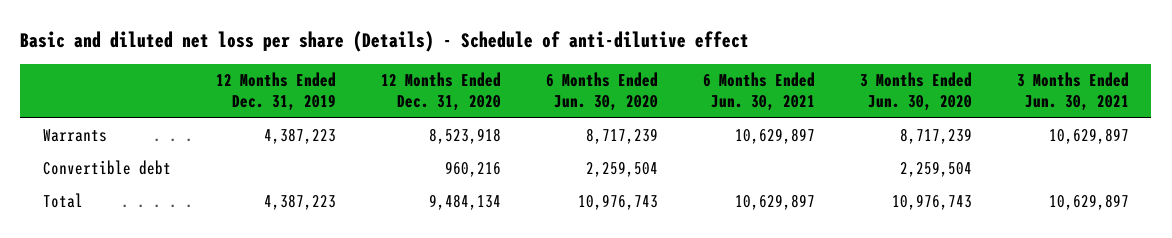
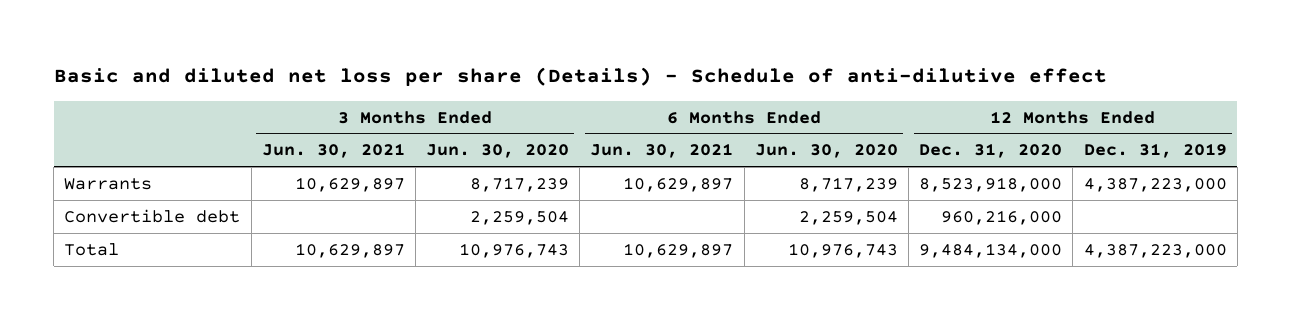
- | 12 Months Ended Dec. 31, 2019 | 12 Months Ended Dec. 31, 2020 | 6 Months Ended Jun. 30, 2020 | 6 Months Ended Jun. 30, 2021 | 3 Months Ended Jun. 30, 2020 | 3 Months Ended Jun. 30, 2021
+ | 3 Months Ended Jun. 30, 2021 | 3 Months Ended Jun. 30, 2020 | 6 Months Ended Jun. 30, 2021 | 6 Months Ended Jun. 30, 2020 | 12 Months Ended Dec. 31, 2020 | 12 Months Ended Dec. 31, 2019
- Warrants | 4,387,223 | 8,523,918 | 8,717,239 | 10,629,897 | 8,717,239 | 10,629,897
- Convertible debt | | 960,216 | 2,259,504 | | 2,259,504 |
- Total | 4,387,223 | 9,484,134 | 10,976,743 | 10,629,897 | 10,976,743 | 10,629,897
+ Warrants | 10,629,897 | 8,717,239 | 10,629,897 | 8,717,239 | 8,523,918,000 | 4,387,223,000
+ Convertible debt | | 2,259,504 | | 2,259,504 | 960,216,000 |
+ Total | 10,629,897 | 10,976,743 | 10,629,897 | 10,976,743 | 9,484,134,000 | 4,387,223,000

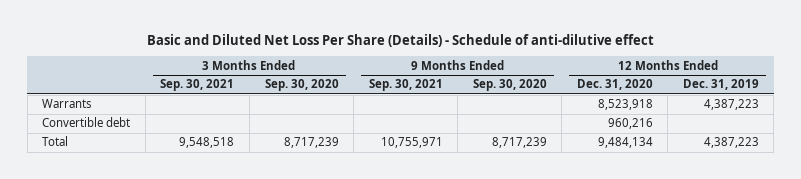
- Basic and diluted net loss per share (Details) - Schedule of anti-dilutive effect
+ Basic and Diluted Net Loss Per Share (Details) - Schedule of anti-dilutive effect
- | 3 Months Ended Jun. 30, 2021 | 3 Months Ended Jun. 30, 2020 | 6 Months Ended Jun. 30, 2021 | 6 Months Ended Jun. 30, 2020 | 12 Months Ended Dec. 31, 2020 | 12 Months Ended Dec. 31, 2019
+ | 3 Months Ended Sep. 30, 2021 | 3 Months Ended Sep. 30, 2020 | 9 Months Ended Sep. 30, 2021 | 9 Months Ended Sep. 30, 2020 | 12 Months Ended Dec. 31, 2020 | 12 Months Ended Dec. 31, 2019
- Warrants | 10,629,897 | 8,717,239 | 10,629,897 | 8,717,239 | 8,523,918,000 | 4,387,223,000
- Convertible debt | | 2,259,504 | | 2,259,504 | 960,216,000 |
- Total | 10,629,897 | 10,976,743 | 10,629,897 | 10,976,743 | 9,484,134,000 | 4,387,223,000
+ Warrants | | | | | 8,523,918 | 4,387,223
+ Convertible debt | | | | | 960,216 |
+ Total | 9,548,518 | 8,717,239 | 10,755,971 | 8,717,239 | 9,484,134 | 4,387,223

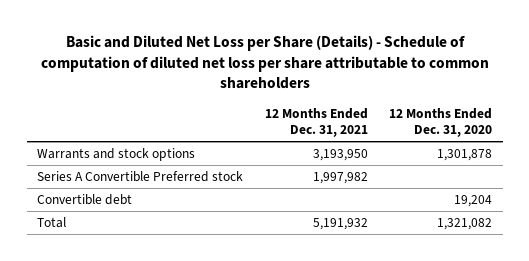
- Basic and Diluted Net Loss Per Share (Details) - Schedule of anti-dilutive effect
+ Basic and Diluted Net Loss per Share (Details) - Schedule of computation of diluted net loss per share attributable to common shareholders
- | 3 Months Ended Sep. 30, 2021 | 3 Months Ended Sep. 30, 2020 | 9 Months Ended Sep. 30, 2021 | 9 Months Ended Sep. 30, 2020 | 12 Months Ended Dec. 31, 2020 | 12 Months Ended Dec. 31, 2019
+ | 12 Months Ended Dec. 31, 2021 | 12 Months Ended Dec. 31, 2020
- Warrants | | | | | 8,523,918 | 4,387,223
- Convertible debt | | | | | 960,216 |
- Total | 9,548,518 | 8,717,239 | 10,755,971 | 8,717,239 | 9,484,134 | 4,387,223
+ Warrants and stock options | 3,193,950 | 1,301,878
+ Series A Convertible Preferred stock | 1,997,982 |
+ Convertible debt | | 19,204
+ Total | 5,191,932 | 1,321,082

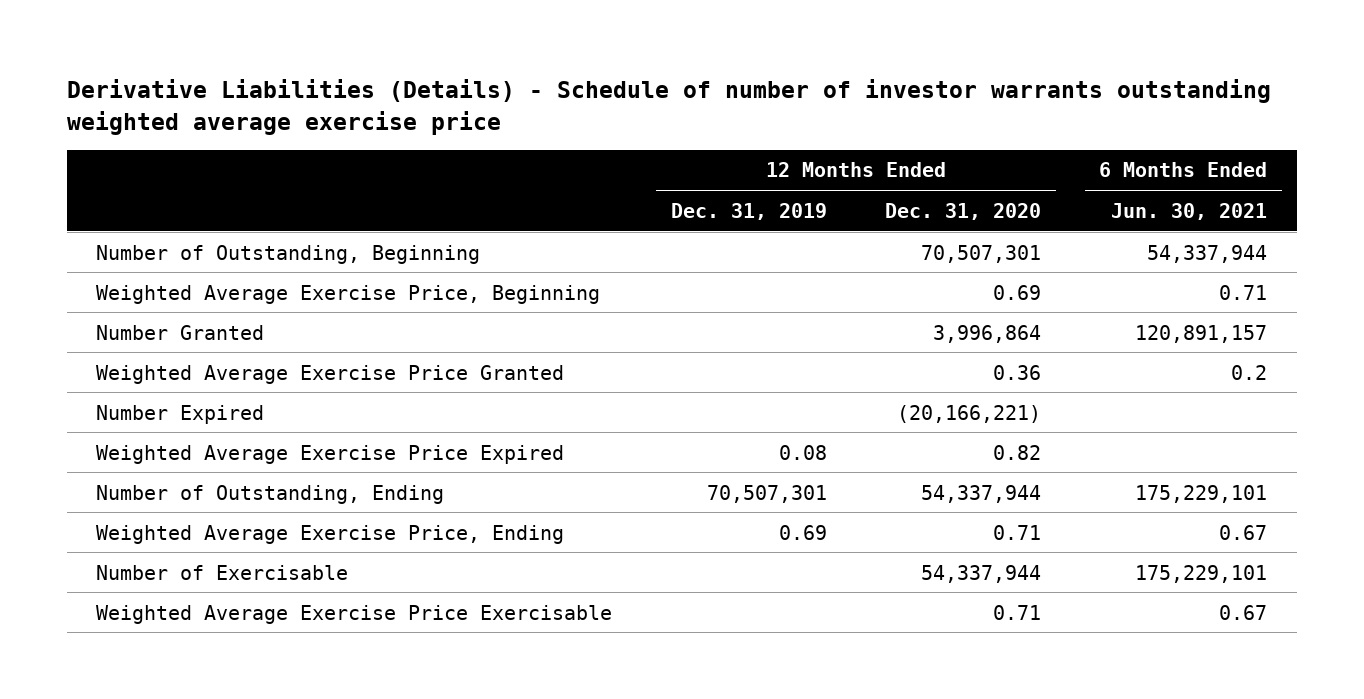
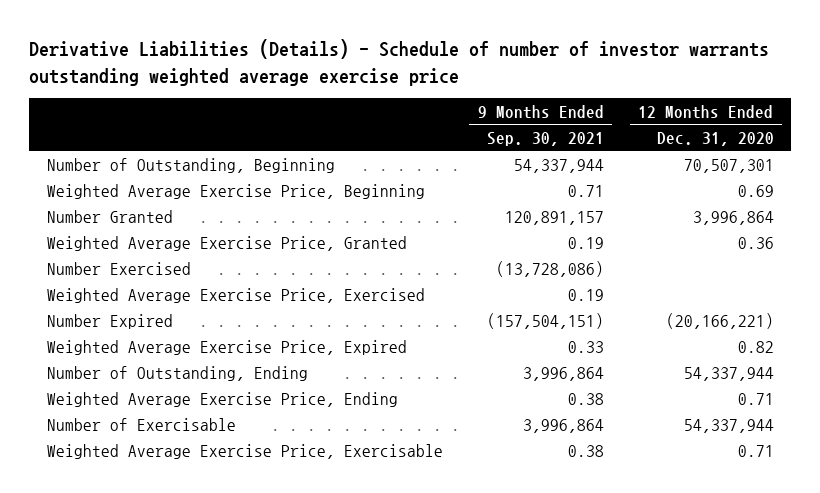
- | 12 Months Ended Dec. 31, 2019 | 12 Months Ended Dec. 31, 2020 | 6 Months Ended Jun. 30, 2021
+ | 9 Months Ended Sep. 30, 2021 | 12 Months Ended Dec. 31, 2020
- Weighted Average Exercise Price Granted | | 0.36 | 0.2
+ Weighted Average Exercise Price, Granted | 0.19 | 0.36
+ Number Exercised | (13,728,086) |
+ Weighted Average Exercise Price, Exercised | 0.19 |
- Weighted Average Exercise Price Expired | 0.08 | 0.82 |
+ Weighted Average Exercise Price, Expired | 0.33 | 0.82
- Weighted Average Exercise Price Exercisable | | 0.71 | 0.67
+ Weighted Average Exercise Price, Exercisable | 0.38 | 0.71

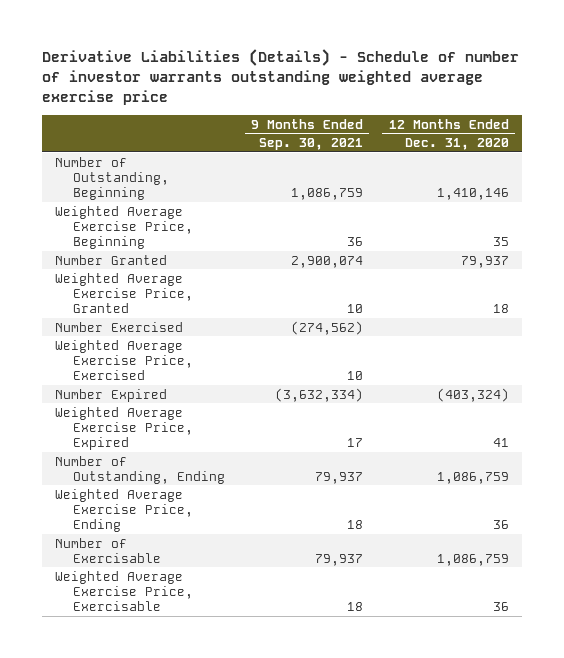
- Number of Outstanding, Beginning | 54,337,944 | 70,507,301
- Weighted Average Exercise Price, Beginning | 0.71 | 0.69
- Number Granted | 120,891,157 | 3,996,864
- Weighted Average Exercise Price, Granted | 0.19 | 0.36
- Number Exercised | (13,728,086) |
- Weighted Average Exercise Price, Exercised | 0.19 |
- Number Expired | (157,504,151) | (20,166,221)
- Weighted Average Exercise Price, Expired | 0.33 | 0.82
- Number of Outstanding, Ending | 3,996,864 | 54,337,944
- Weighted Average Exercise Price, Ending | 0.38 | 0.71
- Number of Exercisable | 3,996,864 | 54,337,944
- Weighted Average Exercise Price, Exercisable | 0.38 | 0.71
+ Number of Outstanding, Beginning | 1,086,759 | 1,410,146
+ Weighted Average Exercise Price, Beginning | 36 | 35
+ Number Granted | 2,900,074 | 79,937
+ Weighted Average Exercise Price, Granted | 10 | 18
+ Number Exercised | (274,562) |
+ Weighted Average Exercise Price, Exercised | 10 |
+ Number Expired | (3,632,334) | (403,324)
+ Weighted Average Exercise Price, Expired | 17 | 41
+ Number of Outstanding, Ending | 79,937 | 1,086,759
+ Weighted Average Exercise Price, Ending | 18 | 36
+ Number of Exercisable | 79,937 | 1,086,759
+ Weighted Average Exercise Price, Exercisable | 18 | 36

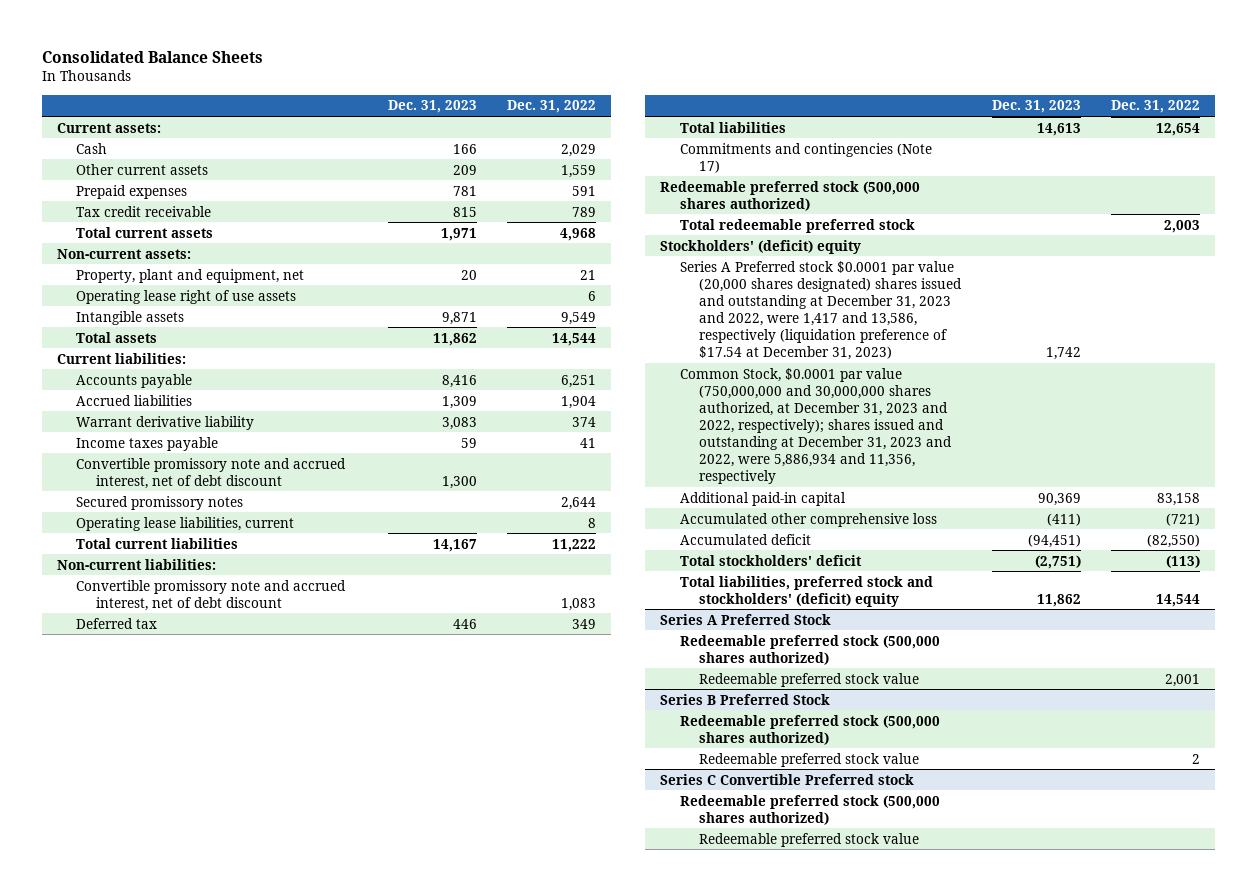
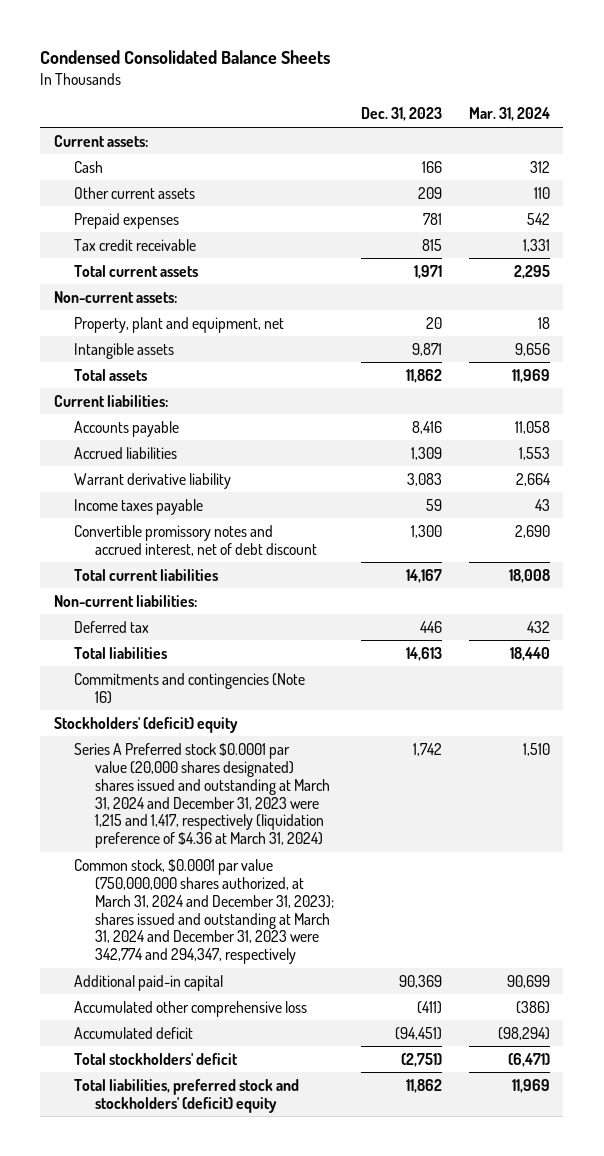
- Consolidated Balance Sheets
+ Condensed Consolidated Balance Sheets
- | Dec. 31, 2023 | Dec. 31, 2022
+ | Dec. 31, 2023 | Mar. 31, 2024
- Operating lease right of use assets | | 6
- Convertible promissory note and accrued interest, net of debt discount | 1,300 |
- Secured promissory notes | | 2,644
- Operating lease liabilities, current | | 8
+ Convertible promissory notes and accrued interest, net of debt discount | 1,300 | 2,690
- Convertible promissory note and accrued interest, net of debt discount | | 1,083
- Commitments and contingencies (Note 17)
- Redeemable preferred stock (500,000 shares authorized)
- Total redeemable preferred stock | | 2,003
+ Commitments and contingencies (Note 16)
- Series A Preferred stock $0.0001 par value (20,000 shares designated) shares issued and outstanding at December 31, 2023 and 2022, were 1,417 and 13,586, respectively (liquidation preference of $17.54 at December 31, 2023) | 1,742 |
- Common Stock, $0.0001 par value (750,000,000 and 30,000,000 shares authorized, at December 31, 2023 and 2022, respectively); shares issued and outstanding at December 31, 2023 and 2022, were 5,886,934 and 11,356, respectively
+ Series A Preferred stock $0.0001 par value (20,000 shares designated) shares issued and outstanding at March 31, 2024 and December 31, 2023 were 1,215 and 1,417, respectively (liquidation preference of $4.36 at March 31, 2024) | 1,742 | 1,510
+ Common stock, $0.0001 par value (750,000,000 shares authorized, at March 31, 2024 and December 31, 2023); shares issued and outstanding at March 31, 2024 and December 31, 2023 were 342,774 and 294,347, respectively
- Series A Preferred Stock
- Redeemable preferred stock (500,000 shares authorized)
- Redeemable preferred stock value | | 2,001
- Series B Preferred Stock
- Redeemable preferred stock (500,000 shares authorized)
- Redeemable preferred stock value | | 2
- Series C Convertible Preferred stock
- Redeemable preferred stock (500,000 shares authorized)
- Redeemable preferred stock value

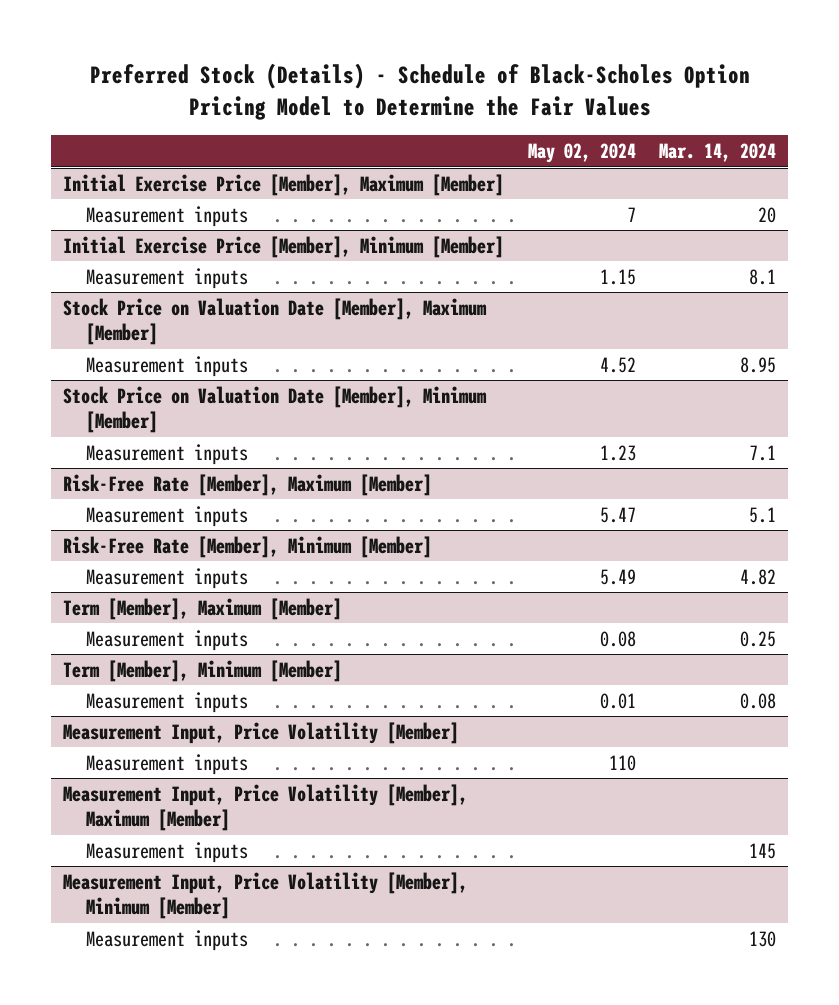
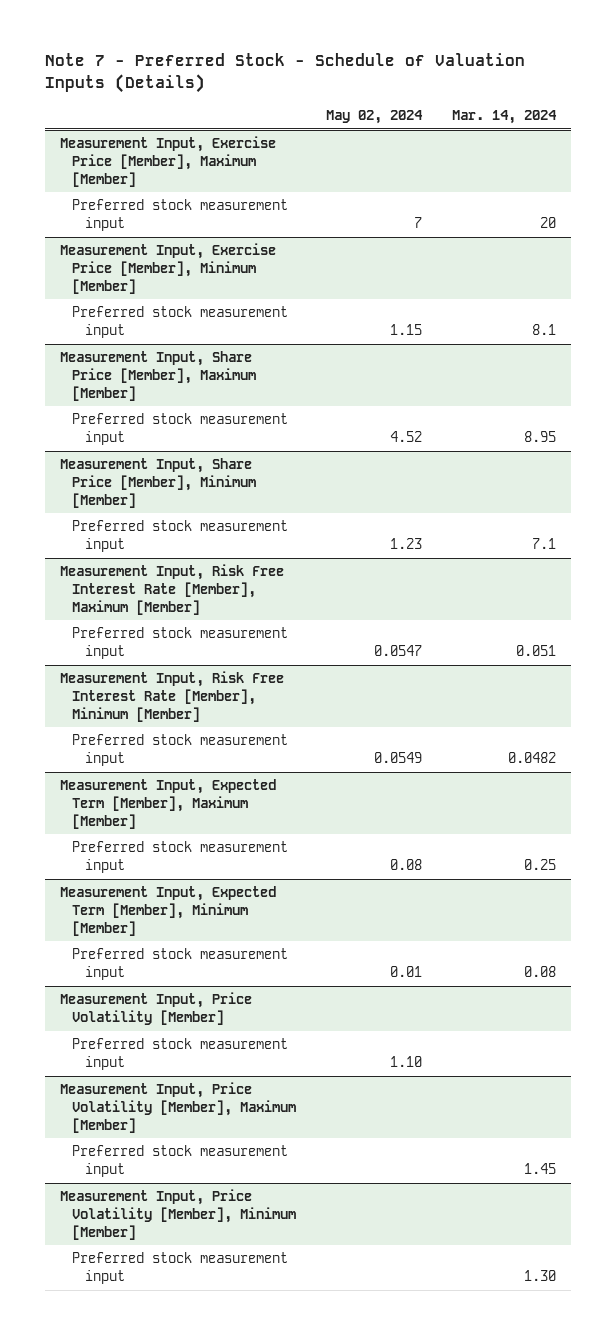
- Preferred Stock (Details) - Schedule of Black-Scholes Option Pricing Model to Determine the Fair Values
+ Note 7 - Preferred Stock - Schedule of Valuation Inputs (Details)
- Initial Exercise Price [Member], Maximum [Member]
- Measurement inputs | 7 | 20
- Initial Exercise Price [Member], Minimum [Member]
- Measurement inputs | 1.15 | 8.1
- Stock Price on Valuation Date [Member], Maximum [Member]
- Measurement inputs | 4.52 | 8.95
- Stock Price on Valuation Date [Member], Minimum [Member]
- Measurement inputs | 1.23 | 7.1
- Risk-Free Rate [Member], Maximum [Member]
- Measurement inputs | 5.47 | 5.1
- Risk-Free Rate [Member], Minimum [Member]
- Measurement inputs | 5.49 | 4.82
- Term [Member], Maximum [Member]
- Measurement inputs | 0.08 | 0.25
- Term [Member], Minimum [Member]
- Measurement inputs | 0.01 | 0.08
+ Measurement Input, Exercise Price [Member], Maximum [Member]
+ Preferred stock measurement input | 7 | 20
+ Measurement Input, Exercise Price [Member], Minimum [Member]
+ Preferred stock measurement input | 1.15 | 8.1
+ Measurement Input, Share Price [Member], Maximum [Member]
+ Preferred stock measurement input | 4.52 | 8.95
+ Measurement Input, Share Price [Member], Minimum [Member]
+ Preferred stock measurement input | 1.23 | 7.1
+ Measurement Input, Risk Free Interest Rate [Member], Maximum [Member]
+ Preferred stock measurement input | 0.0547 | 0.051
+ Measurement Input, Risk Free Interest Rate [Member], Minimum [Member]
+ Preferred stock measurement input | 0.0549 | 0.0482
+ Measurement Input, Expected Term [Member], Maximum [Member]
+ Preferred stock measurement input | 0.08 | 0.25
+ Measurement Input, Expected Term [Member], Minimum [Member]
+ Preferred stock measurement input | 0.01 | 0.08
@ Measurement Input, Price Volatility [Member]
- Measurement inputs | 110 |
+ Preferred stock measurement input | 1.10 |
@ Measurement Input, Price Volatility [Member], Maximum [Member]
- Measurement inputs | | 145
+ Preferred stock measurement input | | 1.45
@ Measurement Input, Price Volatility [Member], Minimum [Member]
- Measurement inputs | | 130
+ Preferred stock measurement input | | 1.30

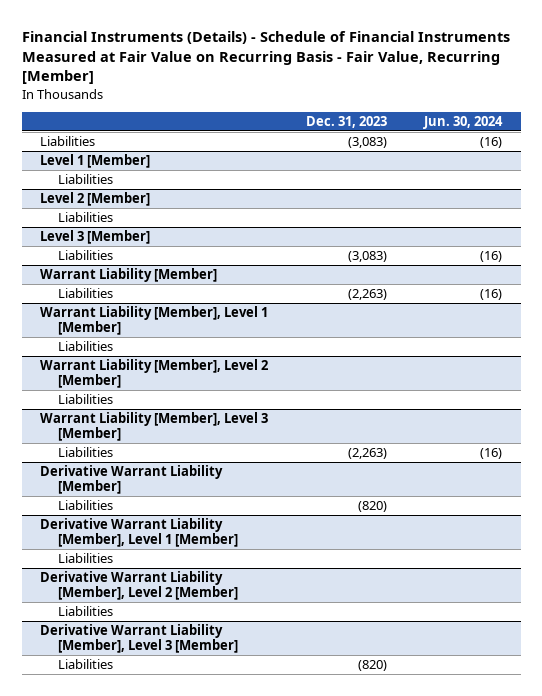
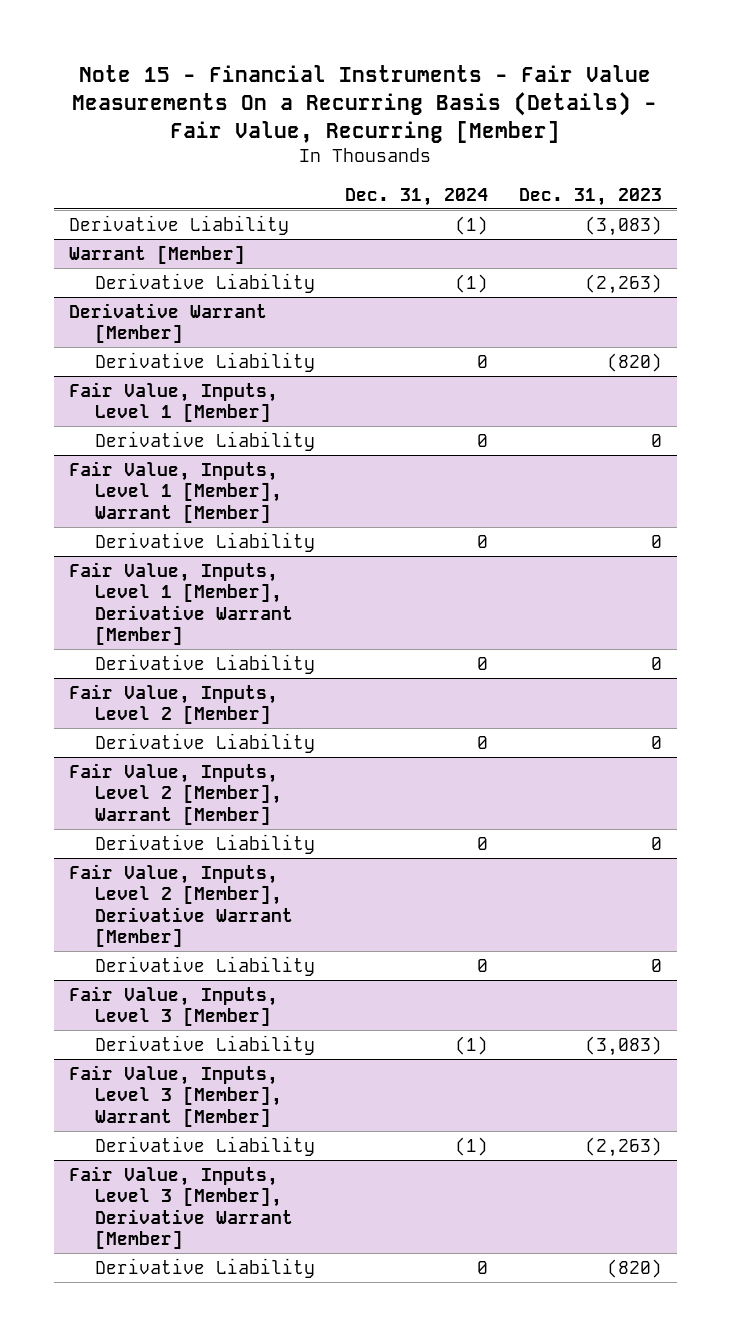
- Financial Instruments (Details) - Schedule of Financial Instruments Measured at Fair Value on Recurring Basis - Fair Value, Recurring [Member]
+ Note 15 - Financial Instruments - Fair Value Measurements On a Recurring Basis (Details) - Fair Value, Recurring [Member]
- | Dec. 31, 2023 | Jun. 30, 2024
+ | Dec. 31, 2024 | Dec. 31, 2023
- Liabilities | (3,083) | (16)
- Level 1 [Member]
- Liabilities
- Level 2 [Member]
- Liabilities
- Level 3 [Member]
- Liabilities | (3,083) | (16)
- Warrant Liability [Member]
- Liabilities | (2,263) | (16)
- Warrant Liability [Member], Level 1 [Member]
- Liabilities
- Warrant Liability [Member], Level 2 [Member]
- Liabilities
- Warrant Liability [Member], Level 3 [Member]
- Liabilities | (2,263) | (16)
- Derivative Warrant Liability [Member]
- Liabilities | (820) |
- Derivative Warrant Liability [Member], Level 1 [Member]
- Liabilities
- Derivative Warrant Liability [Member], Level 2 [Member]
- Liabilities
- Derivative Warrant Liability [Member], Level 3 [Member]
- Liabilities | (820) |
+ Derivative Liability | (1) | (3,083)
+ Warrant [Member]
+ Derivative Liability | (1) | (2,263)
+ Derivative Warrant [Member]
+ Derivative Liability | 0 | (820)
+ Fair Value, Inputs, Level 1 [Member]
+ Derivative Liability | 0 | 0
+ Fair Value, Inputs, Level 1 [Member], Warrant [Member]
+ Derivative Liability | 0 | 0
+ Fair Value, Inputs, Level 1 [Member], Derivative Warrant [Member]
+ Derivative Liability | 0 | 0
+ Fair Value, Inputs, Level 2 [Member]
+ Derivative Liability | 0 | 0
+ Fair Value, Inputs, Level 2 [Member], Warrant [Member]
+ Derivative Liability | 0 | 0
+ Fair Value, Inputs, Level 2 [Member], Derivative Warrant [Member]
+ Derivative Liability | 0 | 0
+ Fair Value, Inputs, Level 3 [Member]
+ Derivative Liability | (1) | (3,083)
+ Fair Value, Inputs, Level 3 [Member], Warrant [Member]
+ Derivative Liability | (1) | (2,263)
+ Fair Value, Inputs, Level 3 [Member], Derivative Warrant [Member]
+ Derivative Liability | 0 | (820)

